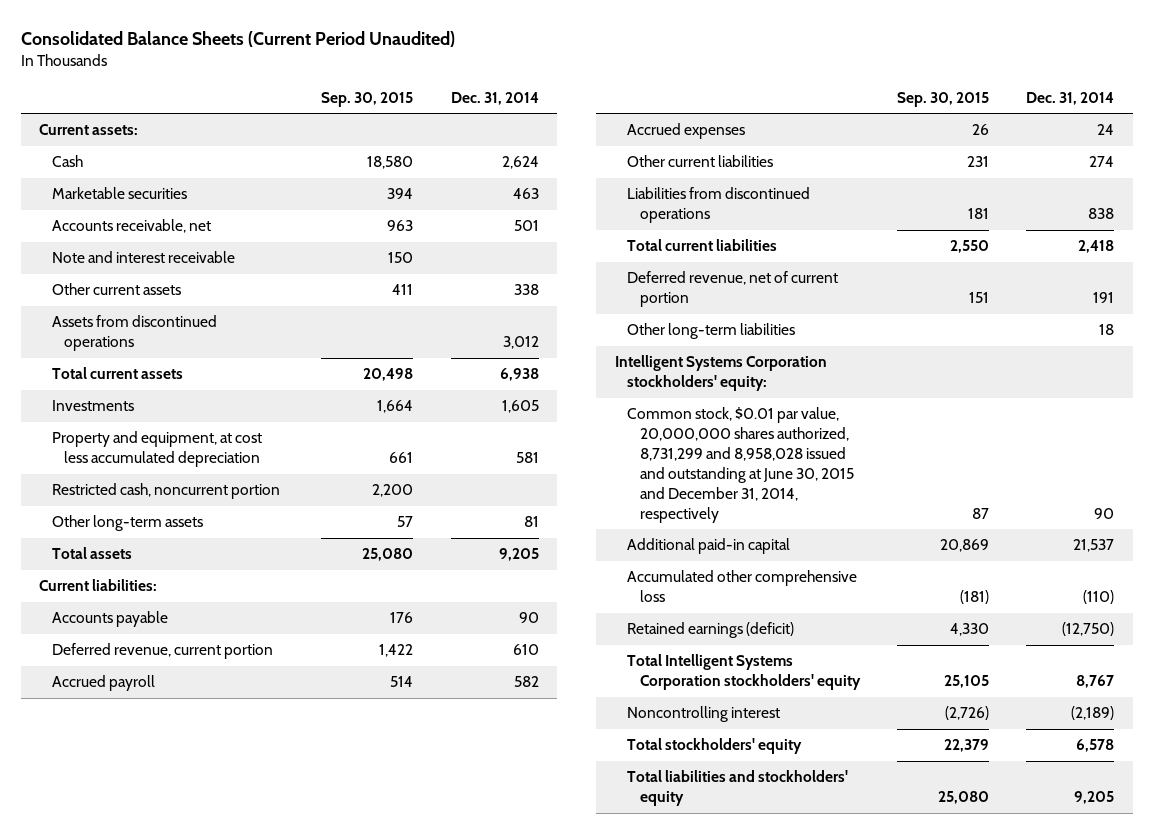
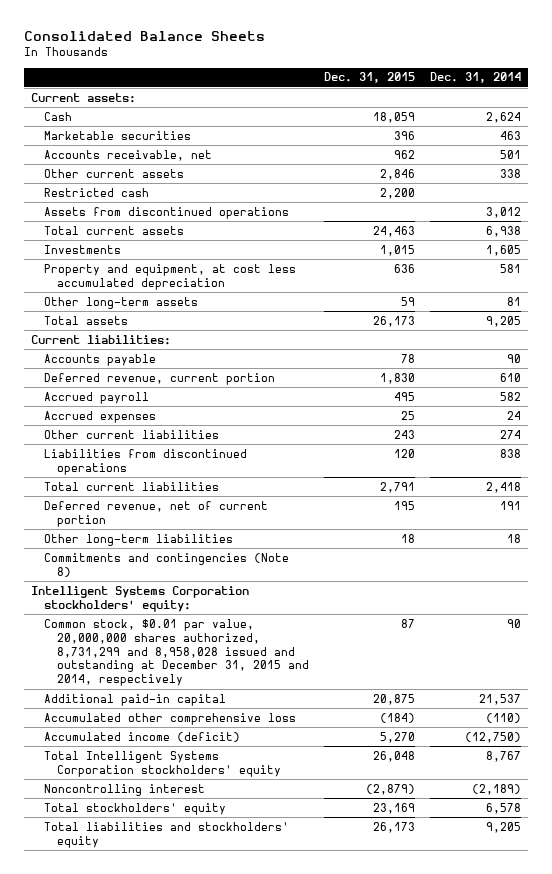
- Consolidated Balance Sheets (Current Period Unaudited)
+ Consolidated Balance Sheets
- | Sep. 30, 2015 | Dec. 31, 2014
+ | Dec. 31, 2015 | Dec. 31, 2014
- Note and interest receivable | 150 |
+ Restricted cash | 2,200 |
- Restricted cash, noncurrent portion | 2,200 |
+ Commitments and contingencies (Note 8)
- Common stock, $0.01 par value, 20,000,000 shares authorized, 8,731,299 and 8,958,028 issued and outstanding at June 30, 2015 and December 31, 2014, respectively | 87 | 90
+ Common stock, $0.01 par value, 20,000,000 shares authorized, 8,731,299 and 8,958,028 issued and outstanding at December 31, 2015 and 2014, respectively | 87 | 90
- Retained earnings (deficit) | 4,330 | (12,750)
+ Accumulated income (deficit) | 5,270 | (12,750)

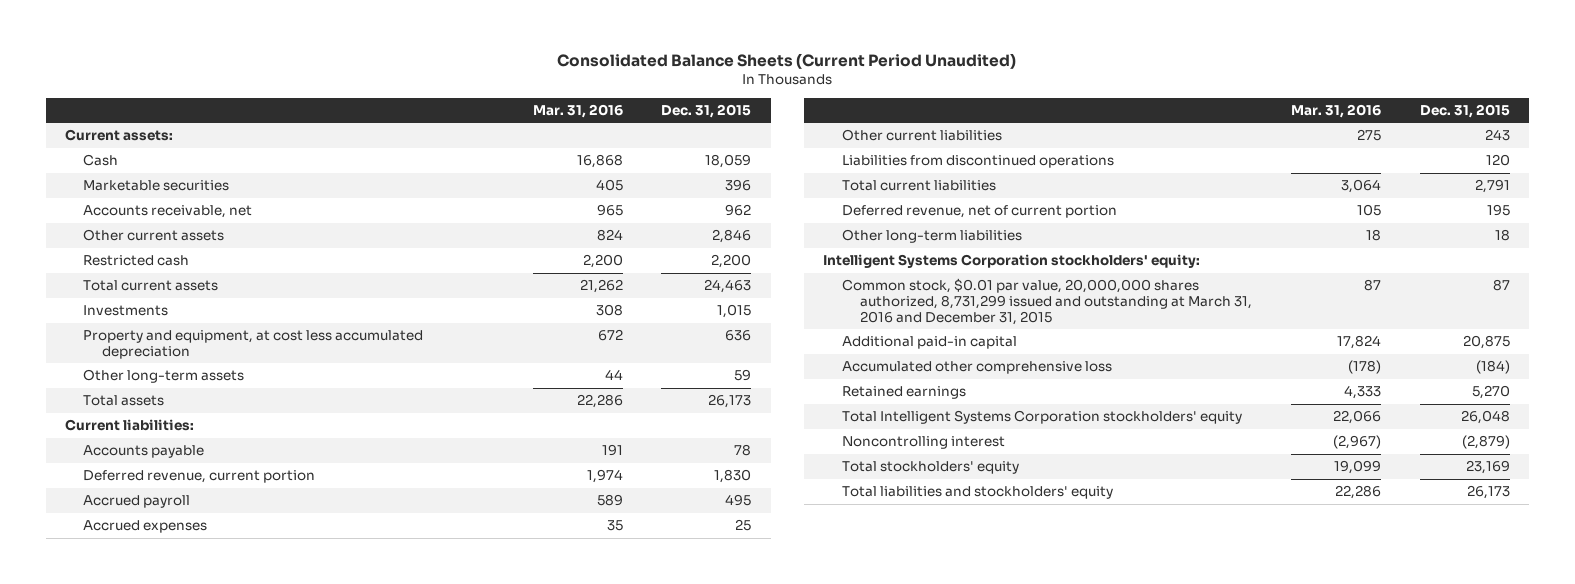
- Consolidated Balance Sheets
+ Consolidated Balance Sheets (Current Period Unaudited)
- | Dec. 31, 2015 | Dec. 31, 2014
+ | Mar. 31, 2016 | Dec. 31, 2015
- Assets from discontinued operations | | 3,012
- Commitments and contingencies (Note 8)
- Common stock, $0.01 par value, 20,000,000 shares authorized, 8,731,299 and 8,958,028 issued and outstanding at December 31, 2015 and 2014, respectively | 87 | 90
+ Common stock, $0.01 par value, 20,000,000 shares authorized, 8,731,299 issued and outstanding at March 31, 2016 and December 31, 2015 | 87 | 87
- Accumulated income (deficit) | 5,270 | (12,750)
+ Retained earnings | 4,333 | 5,270

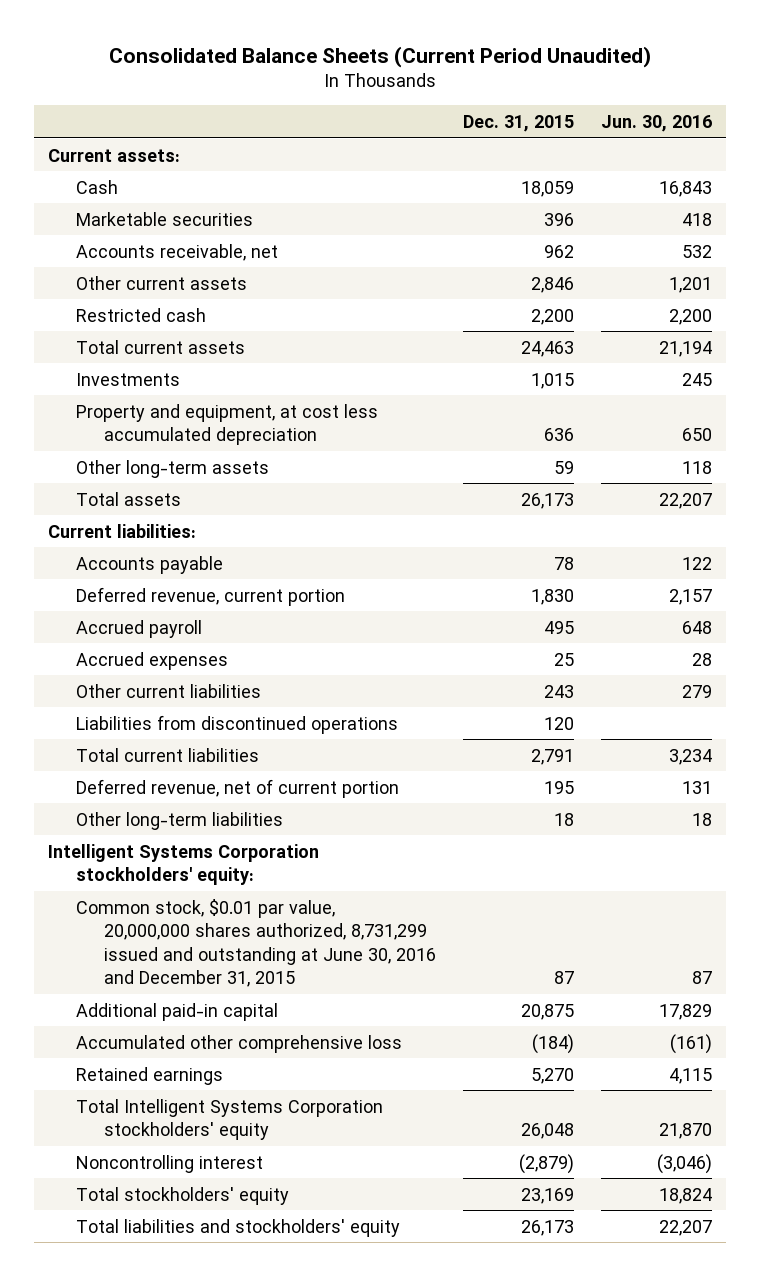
- | Mar. 31, 2016 | Dec. 31, 2015
+ | Dec. 31, 2015 | Jun. 30, 2016
- Common stock, $0.01 par value, 20,000,000 shares authorized, 8,731,299 issued and outstanding at March 31, 2016 and December 31, 2015 | 87 | 87
+ Common stock, $0.01 par value, 20,000,000 shares authorized, 8,731,299 issued and outstanding at June 30, 2016 and December 31, 2015 | 87 | 87

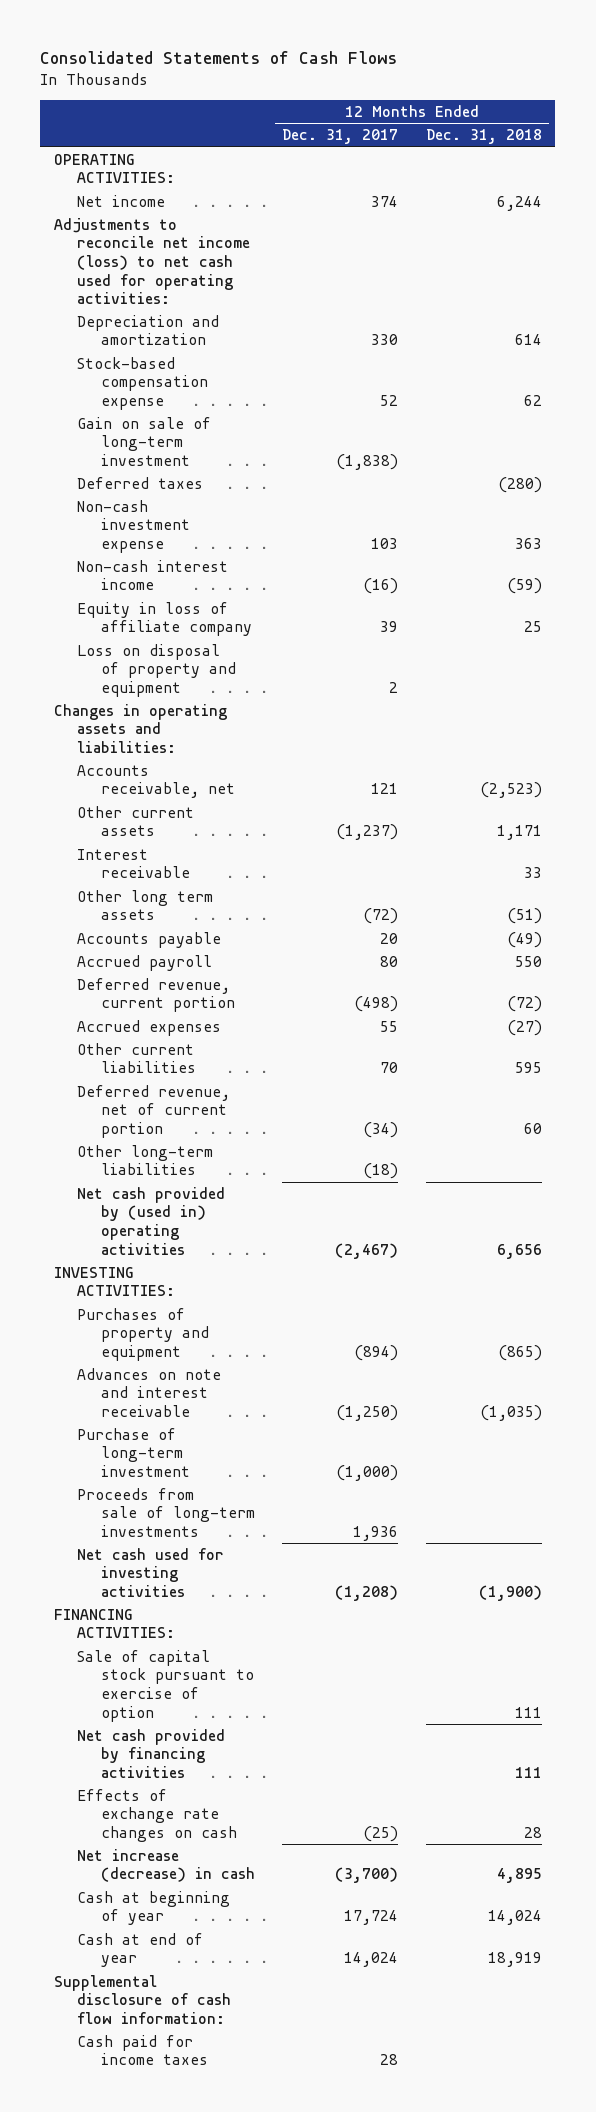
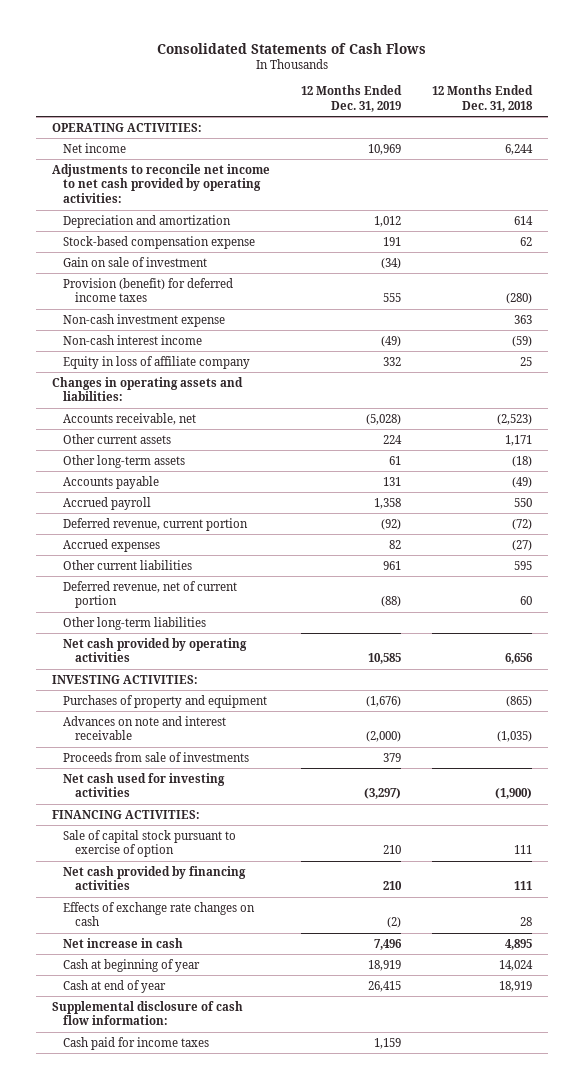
- | 12 Months Ended Dec. 31, 2017 | 12 Months Ended Dec. 31, 2018
+ | 12 Months Ended Dec. 31, 2019 | 12 Months Ended Dec. 31, 2018
- Adjustments to reconcile net income (loss) to net cash used for operating activities:
+ Adjustments to reconcile net income to net cash provided by operating activities:
- Gain on sale of long-term investment | (1,838) |
- Deferred taxes | | (280)
+ Gain on sale of investment | (34) |
+ Provision (benefit) for deferred income taxes | 555 | (280)
- Loss on disposal of property and equipment | 2 |
- Interest receivable | | 33
- Other long term assets | (72) | (51)
+ Other long-term assets | 61 | (18)
- Net cash provided by (used in) operating activities | (2,467) | 6,656
+ Net cash provided by operating activities | 10,585 | 6,656
- Purchase of long-term investment | (1,000) |
- Proceeds from sale of long-term investments | 1,936 |
+ Proceeds from sale of investments | 379 |
- Net increase (decrease) in cash | (3,700) | 4,895
+ Net increase in cash | 7,496 | 4,895

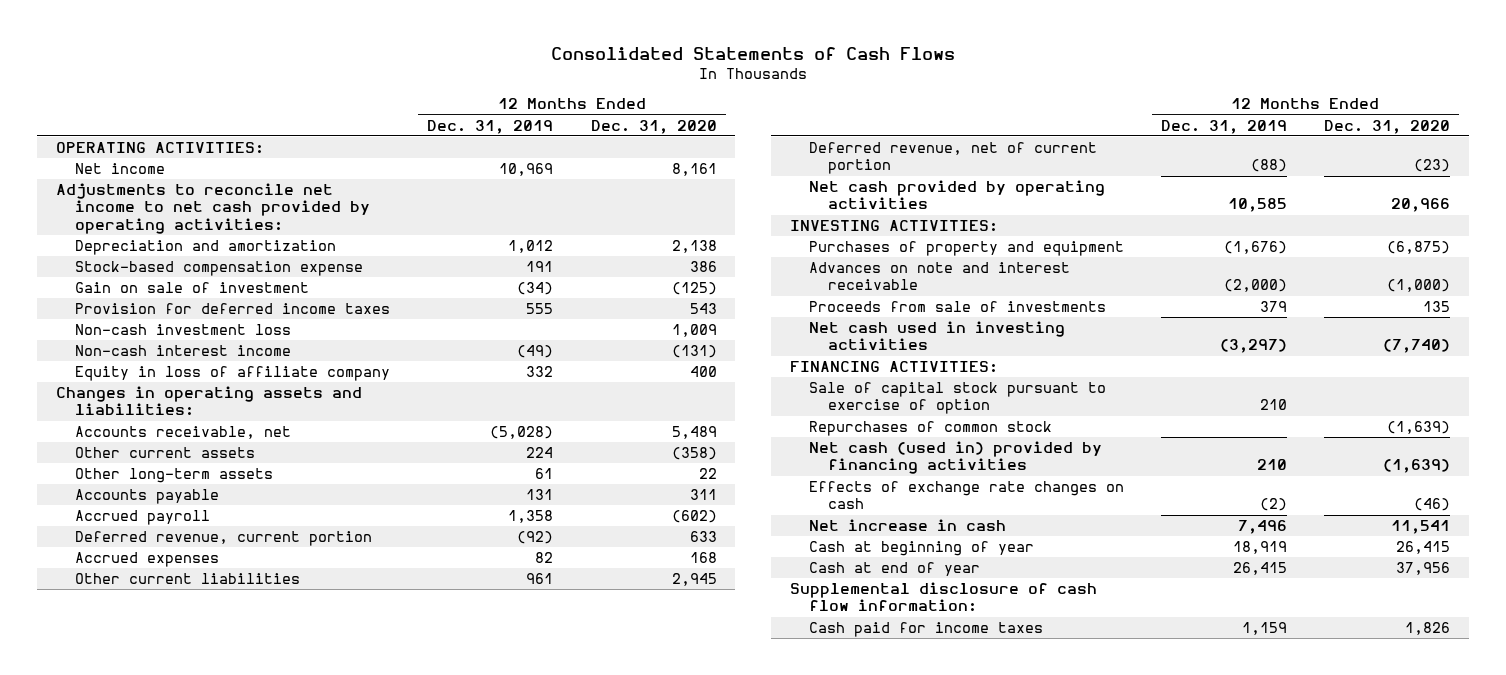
- | 12 Months Ended Dec. 31, 2019 | 12 Months Ended Dec. 31, 2018
+ | 12 Months Ended Dec. 31, 2019 | 12 Months Ended Dec. 31, 2020
- Provision (benefit) for deferred income taxes | 555 | (280)
- Non-cash investment expense | | 363
+ Provision for deferred income taxes | 555 | 543
+ Non-cash investment loss | | 1,009
- Other long-term liabilities
- Net cash used for investing activities | (3,297) | (1,900)
+ Net cash used in investing activities | (3,297) | (7,740)
- Net cash provided by financing activities | 210 | 111
+ Repurchases of common stock | | (1,639)
+ Net cash (used in) provided by financing activities | 210 | (1,639)

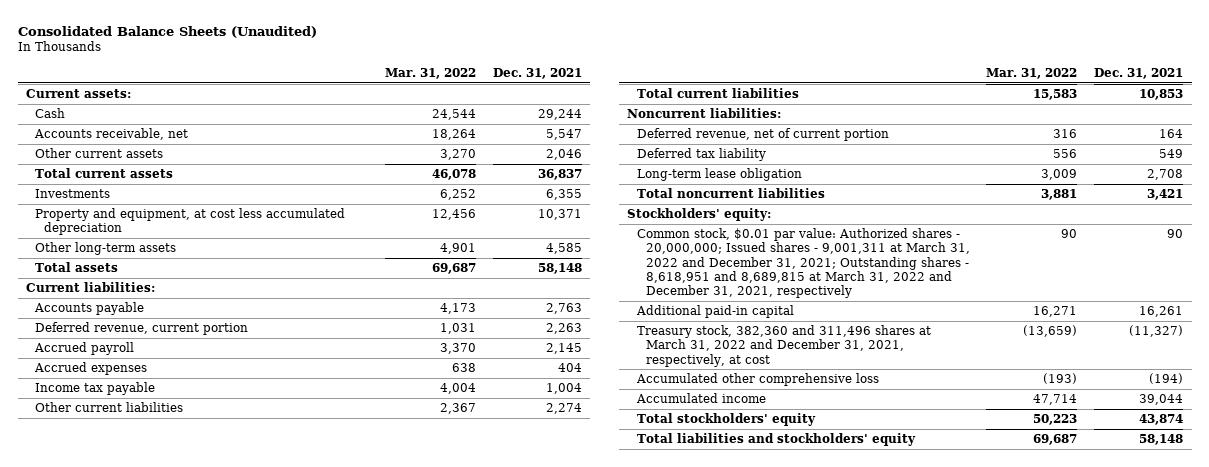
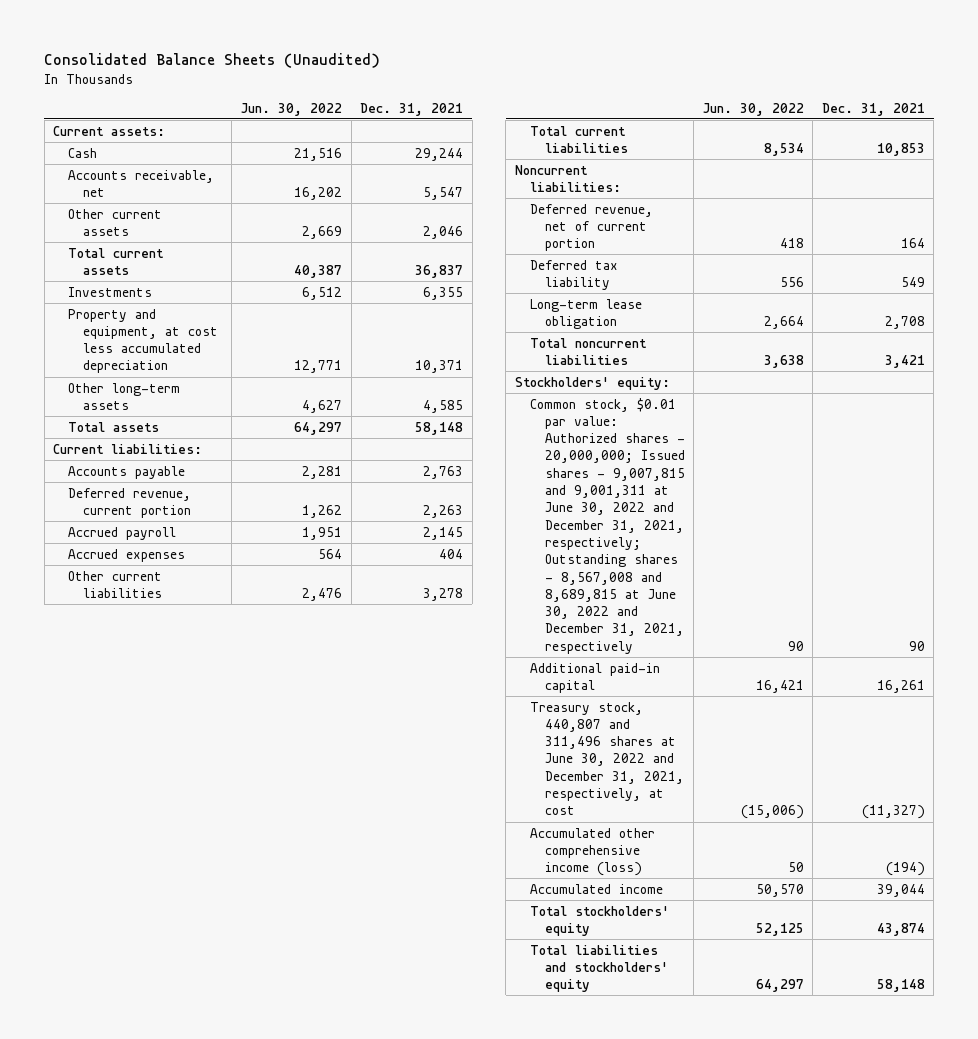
- | Mar. 31, 2022 | Dec. 31, 2021
+ | Jun. 30, 2022 | Dec. 31, 2021
- Income tax payable | 4,004 | 1,004
- Other current liabilities | 2,367 | 2,274
+ Other current liabilities | 2,476 | 3,278
- Common stock, $0.01 par value: Authorized shares - 20,000,000; Issued shares - 9,001,311 at March 31, 2022 and December 31, 2021; Outstanding shares - 8,618,951 and 8,689,815 at March 31, 2022 and December 31, 2021, respectively | 90 | 90
+ Common stock, $0.01 par value: Authorized shares - 20,000,000; Issued shares - 9,007,815 and 9,001,311 at June 30, 2022 and December 31, 2021, respectively; Outstanding shares - 8,567,008 and 8,689,815 at June 30, 2022 and December 31, 2021, respectively | 90 | 90
- Treasury stock, 382,360 and 311,496 shares at March 31, 2022 and December 31, 2021, respectively, at cost | (13,659) | (11,327)
- Accumulated other comprehensive loss | (193) | (194)
+ Treasury stock, 440,807 and 311,496 shares at June 30, 2022 and December 31, 2021, respectively, at cost | (15,006) | (11,327)
+ Accumulated other comprehensive income (loss) | 50 | (194)

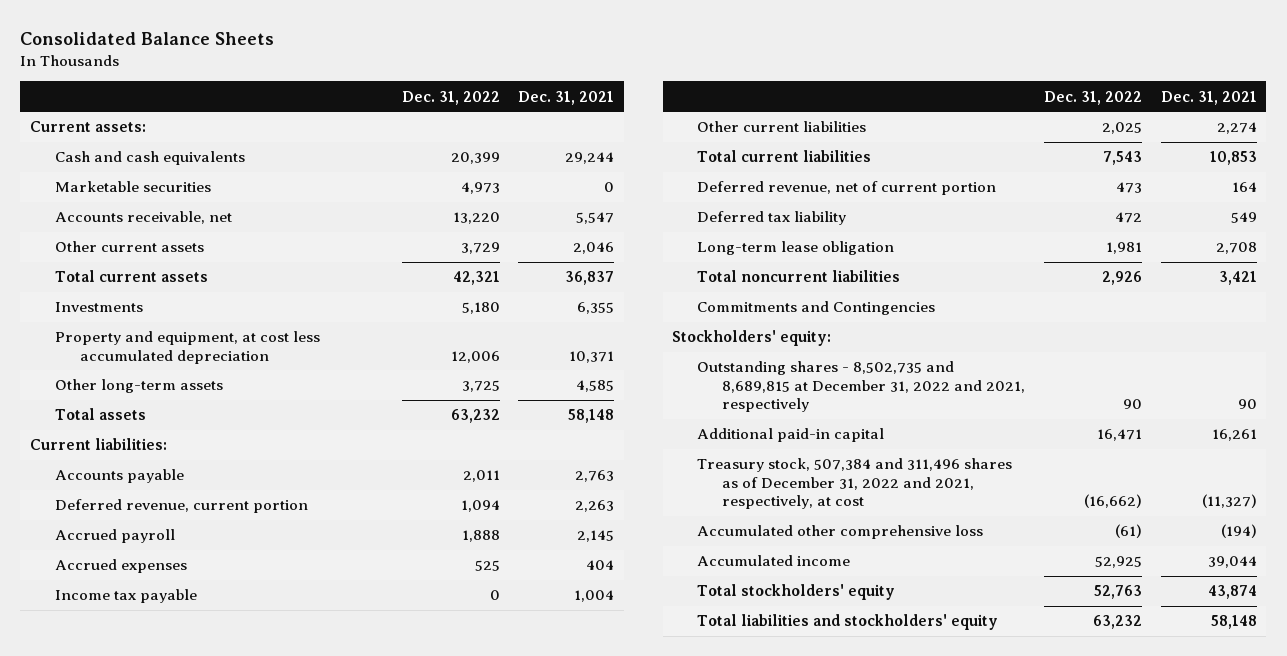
- Consolidated Balance Sheets (Unaudited)
+ Consolidated Balance Sheets
- | Jun. 30, 2022 | Dec. 31, 2021
+ | Dec. 31, 2022 | Dec. 31, 2021
- Cash | 21,516 | 29,244
+ Cash and cash equivalents | 20,399 | 29,244
+ Marketable securities | 4,973 | 0
- Other current liabilities | 2,476 | 3,278
+ Income tax payable | 0 | 1,004
+ Other current liabilities | 2,025 | 2,274
- Noncurrent liabilities:
+ Commitments and Contingencies
- Common stock, $0.01 par value: Authorized shares - 20,000,000; Issued shares - 9,007,815 and 9,001,311 at June 30, 2022 and December 31, 2021, respectively; Outstanding shares - 8,567,008 and 8,689,815 at June 30, 2022 and December 31, 2021, respectively | 90 | 90
+ Outstanding shares - 8,502,735 and 8,689,815 at December 31, 2022 and 2021, respectively | 90 | 90
- Treasury stock, 440,807 and 311,496 shares at June 30, 2022 and December 31, 2021, respectively, at cost | (15,006) | (11,327)
- Accumulated other comprehensive income (loss) | 50 | (194)
+ Treasury stock, 507,384 and 311,496 shares as of December 31, 2022 and 2021, respectively, at cost | (16,662) | (11,327)
+ Accumulated other comprehensive loss | (61) | (194)

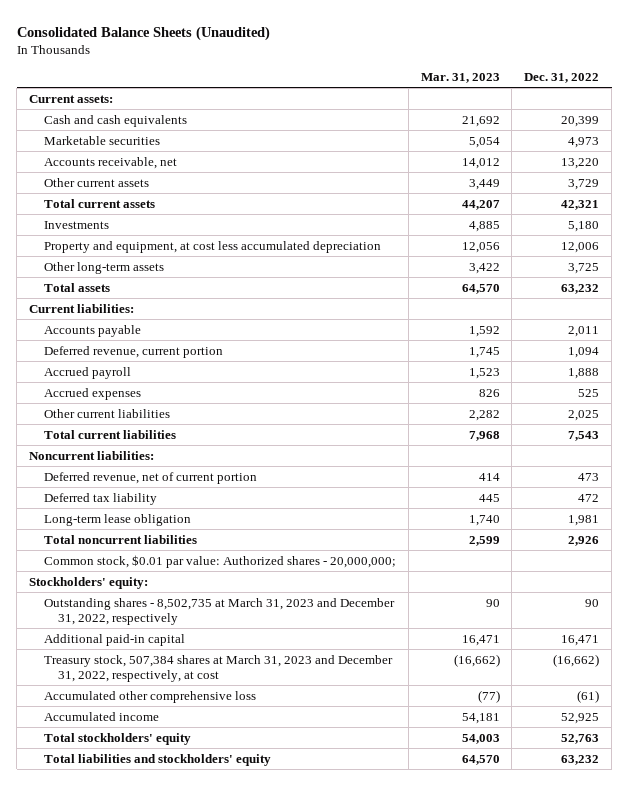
- Consolidated Balance Sheets
+ Consolidated Balance Sheets (Unaudited)
- | Dec. 31, 2022 | Dec. 31, 2021
+ | Mar. 31, 2023 | Dec. 31, 2022
- Income tax payable | 0 | 1,004
+ Noncurrent liabilities:
- Commitments and Contingencies
+ Common stock, $0.01 par value: Authorized shares - 20,000,000;
- Outstanding shares - 8,502,735 and 8,689,815 at December 31, 2022 and 2021, respectively | 90 | 90
+ Outstanding shares - 8,502,735 at March 31, 2023 and December 31, 2022, respectively | 90 | 90
- Treasury stock, 507,384 and 311,496 shares as of December 31, 2022 and 2021, respectively, at cost | (16,662) | (11,327)
+ Treasury stock, 507,384 shares at March 31, 2023 and December 31, 2022, respectively, at cost | (16,662) | (16,662)

